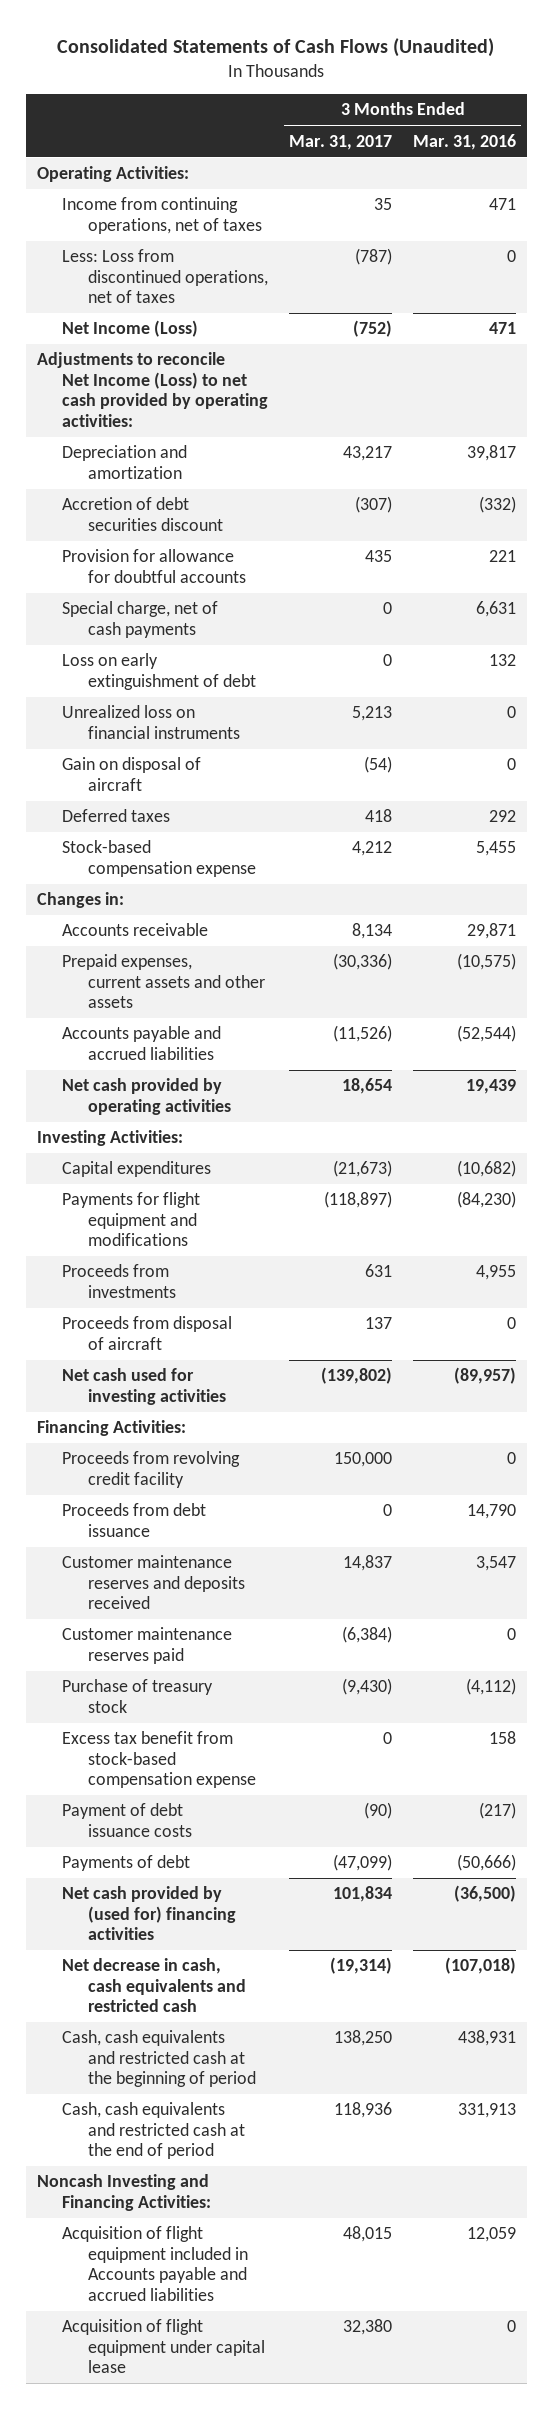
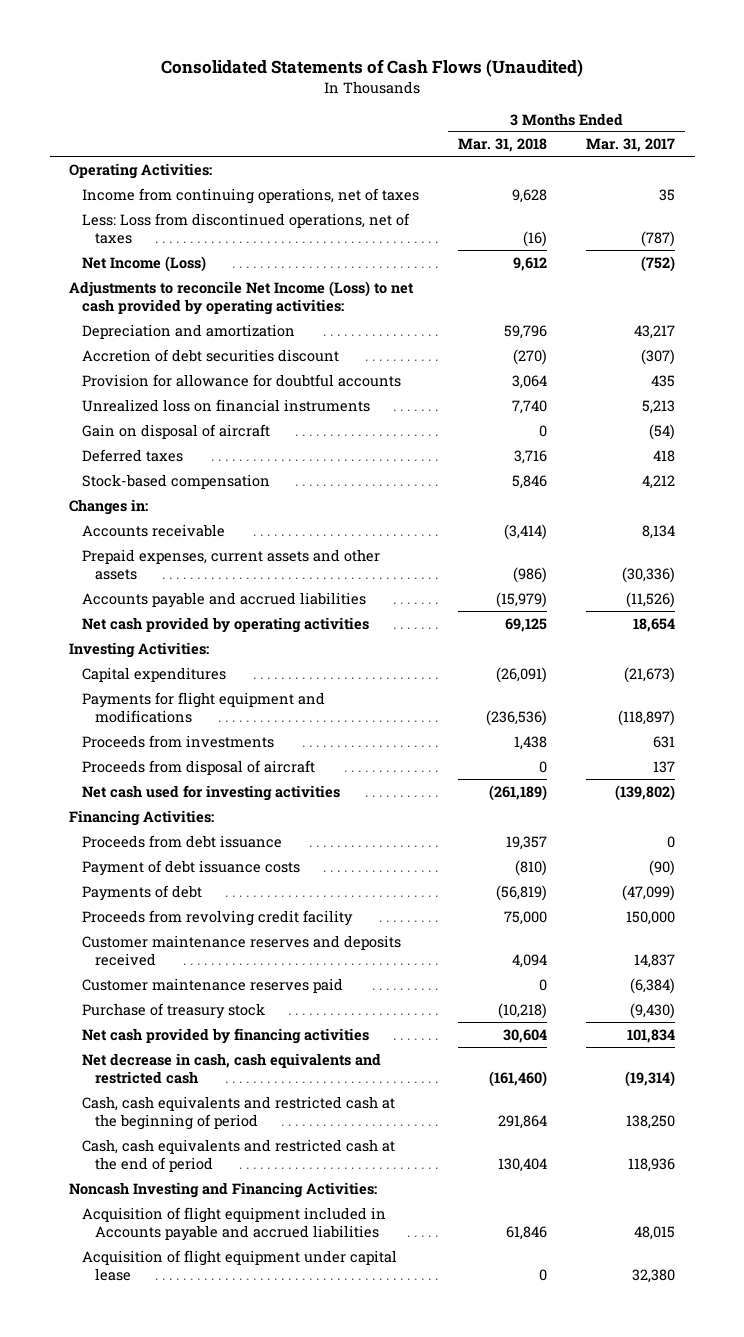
- | 3 Months Ended Mar. 31, 2017 | 3 Months Ended Mar. 31, 2016
+ | 3 Months Ended Mar. 31, 2018 | 3 Months Ended Mar. 31, 2017
- Special charge, net of cash payments | 0 | 6,631
- Loss on early extinguishment of debt | 0 | 132
- Stock-based compensation expense | 4,212 | 5,455
+ Stock-based compensation | 5,846 | 4,212
moved up: Payment of debt issuance costs | (810) | (90)
moved up: Payments of debt | (56,819) | (47,099)
moved down: Proceeds from revolving credit facility | 75,000 | 150,000
- Excess tax benefit from stock-based compensation expense | 0 | 158
- Net cash provided by (used for) financing activities | 101,834 | (36,500)
+ Net cash provided by financing activities | 30,604 | 101,834

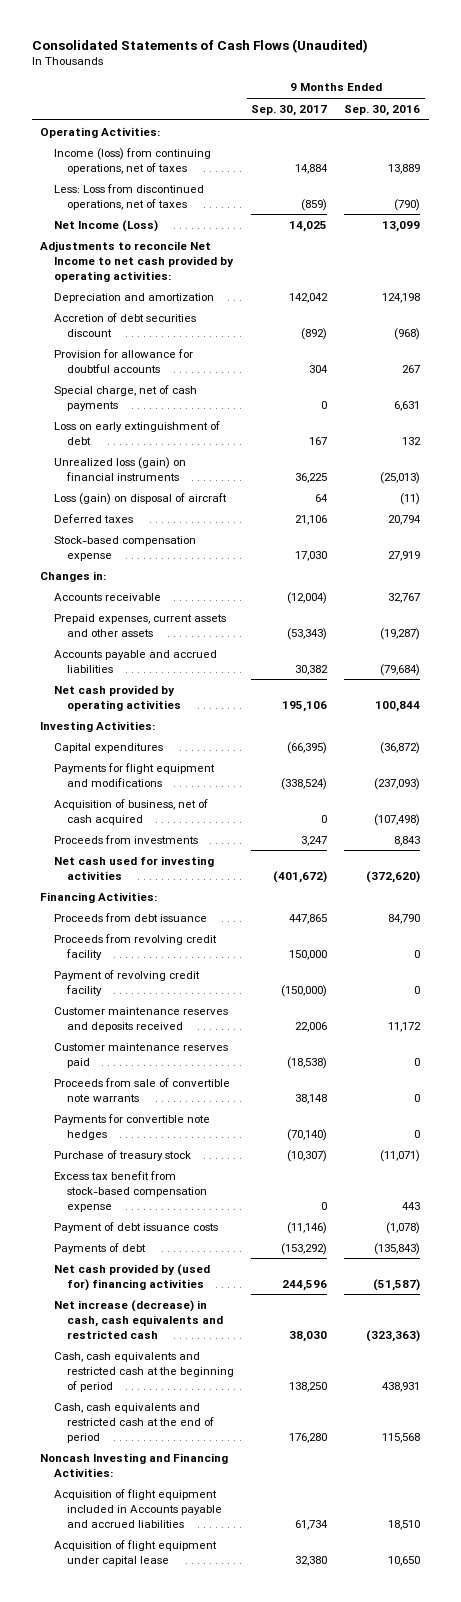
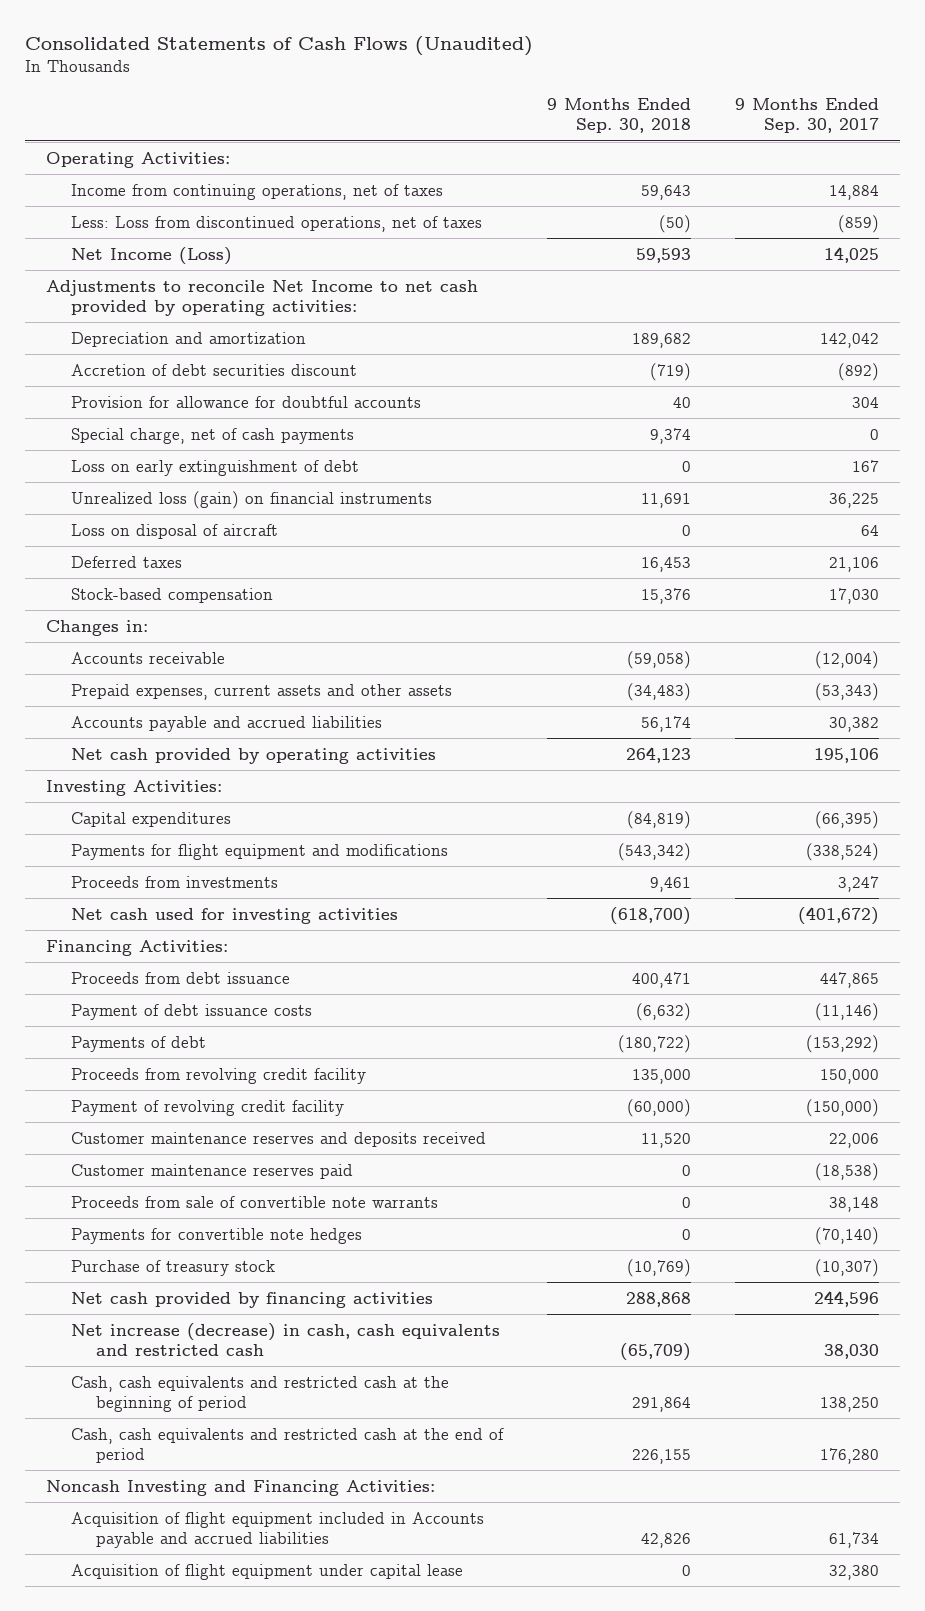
- | 9 Months Ended Sep. 30, 2017 | 9 Months Ended Sep. 30, 2016
+ | 9 Months Ended Sep. 30, 2018 | 9 Months Ended Sep. 30, 2017
- Income (loss) from continuing operations, net of taxes | 14,884 | 13,889
+ Income from continuing operations, net of taxes | 59,643 | 14,884
- Loss (gain) on disposal of aircraft | 64 | (11)
+ Loss on disposal of aircraft | 0 | 64
- Stock-based compensation expense | 17,030 | 27,919
+ Stock-based compensation | 15,376 | 17,030
- Acquisition of business, net of cash acquired | 0 | (107,498)
moved up: Payment of debt issuance costs | (6,632) | (11,146)
moved up: Payments of debt | (180,722) | (153,292)
- Excess tax benefit from stock-based compensation expense | 0 | 443
- Net cash provided by (used for) financing activities | 244,596 | (51,587)
+ Net cash provided by financing activities | 288,868 | 244,596

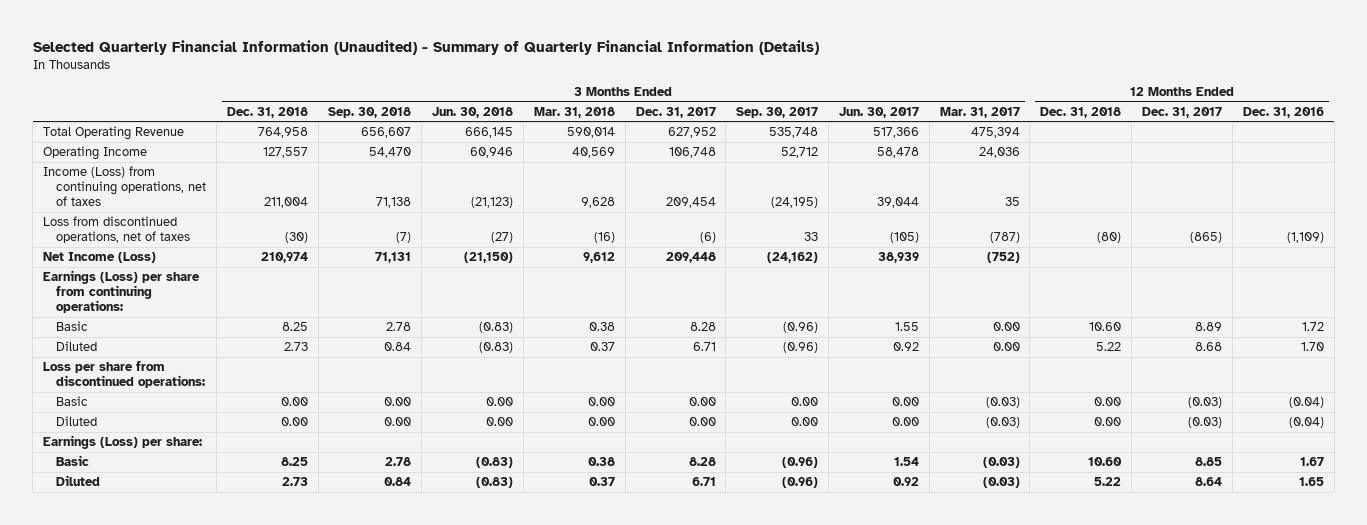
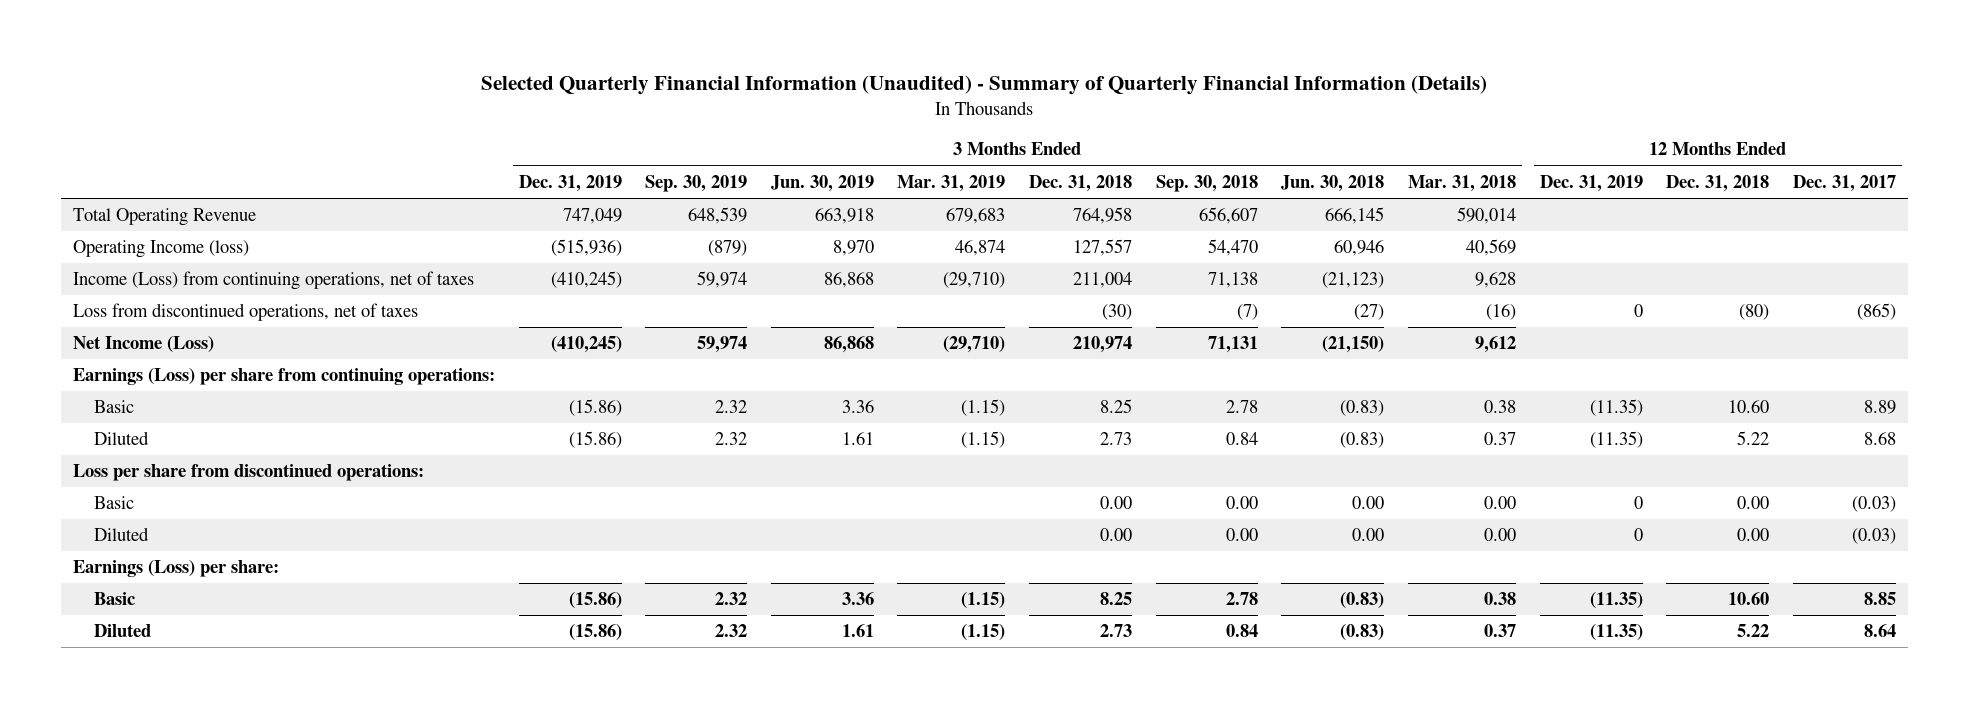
- | 3 Months Ended Dec. 31, 2018 | 3 Months Ended Sep. 30, 2018 | 3 Months Ended Jun. 30, 2018 | 3 Months Ended Mar. 31, 2018 | 3 Months Ended Dec. 31, 2017 | 3 Months Ended Sep. 30, 2017 | 3 Months Ended Jun. 30, 2017 | 3 Months Ended Mar. 31, 2017 | 12 Months Ended Dec. 31, 2018 | 12 Months Ended Dec. 31, 2017 | 12 Months Ended Dec. 31, 2016
+ | 3 Months Ended Dec. 31, 2019 | 3 Months Ended Sep. 30, 2019 | 3 Months Ended Jun. 30, 2019 | 3 Months Ended Mar. 31, 2019 | 3 Months Ended Dec. 31, 2018 | 3 Months Ended Sep. 30, 2018 | 3 Months Ended Jun. 30, 2018 | 3 Months Ended Mar. 31, 2018 | 12 Months Ended Dec. 31, 2019 | 12 Months Ended Dec. 31, 2018 | 12 Months Ended Dec. 31, 2017
- Operating Income | 127,557 | 54,470 | 60,946 | 40,569 | 106,748 | 52,712 | 58,478 | 24,036 | | |
+ Operating Income (loss) | (515,936) | (879) | 8,970 | 46,874 | 127,557 | 54,470 | 60,946 | 40,569 | | |

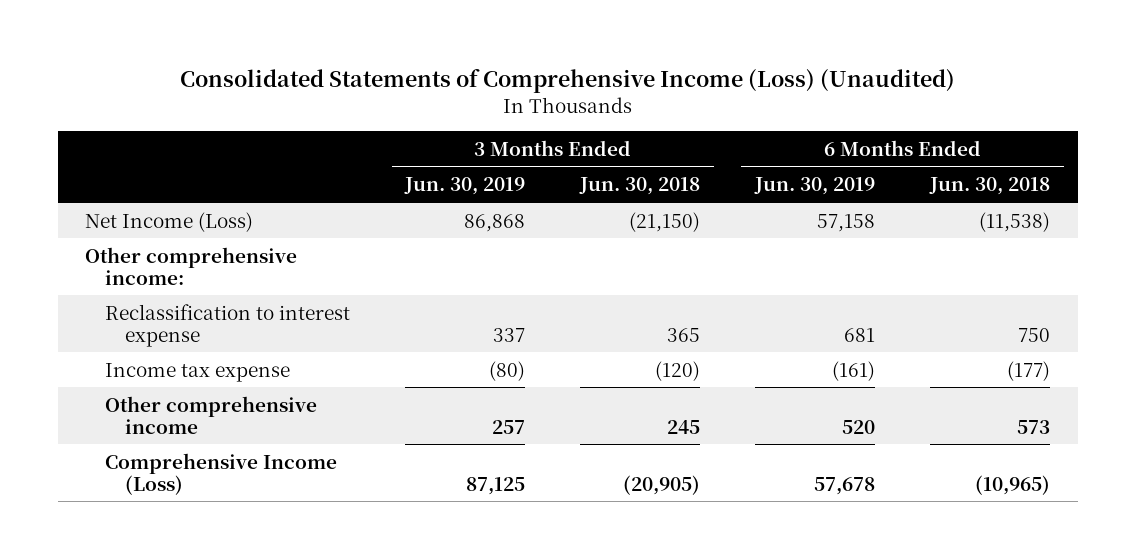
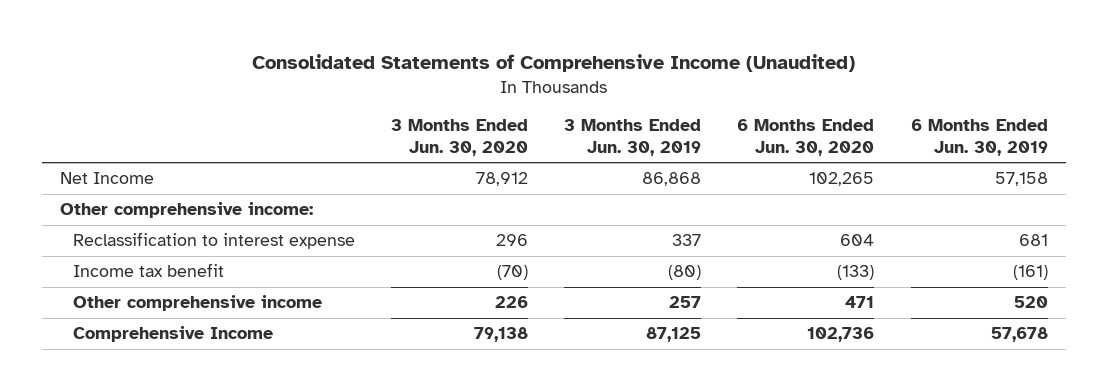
- Consolidated Statements of Comprehensive Income (Loss) (Unaudited)
+ Consolidated Statements of Comprehensive Income (Unaudited)
- | 3 Months Ended Jun. 30, 2019 | 3 Months Ended Jun. 30, 2018 | 6 Months Ended Jun. 30, 2019 | 6 Months Ended Jun. 30, 2018
+ | 3 Months Ended Jun. 30, 2020 | 3 Months Ended Jun. 30, 2019 | 6 Months Ended Jun. 30, 2020 | 6 Months Ended Jun. 30, 2019
- Net Income (Loss) | 86,868 | (21,150) | 57,158 | (11,538)
+ Net Income | 78,912 | 86,868 | 102,265 | 57,158
- Income tax expense | (80) | (120) | (161) | (177)
+ Income tax benefit | (70) | (80) | (133) | (161)
- Comprehensive Income (Loss) | 87,125 | (20,905) | 57,678 | (10,965)
+ Comprehensive Income | 79,138 | 87,125 | 102,736 | 57,678

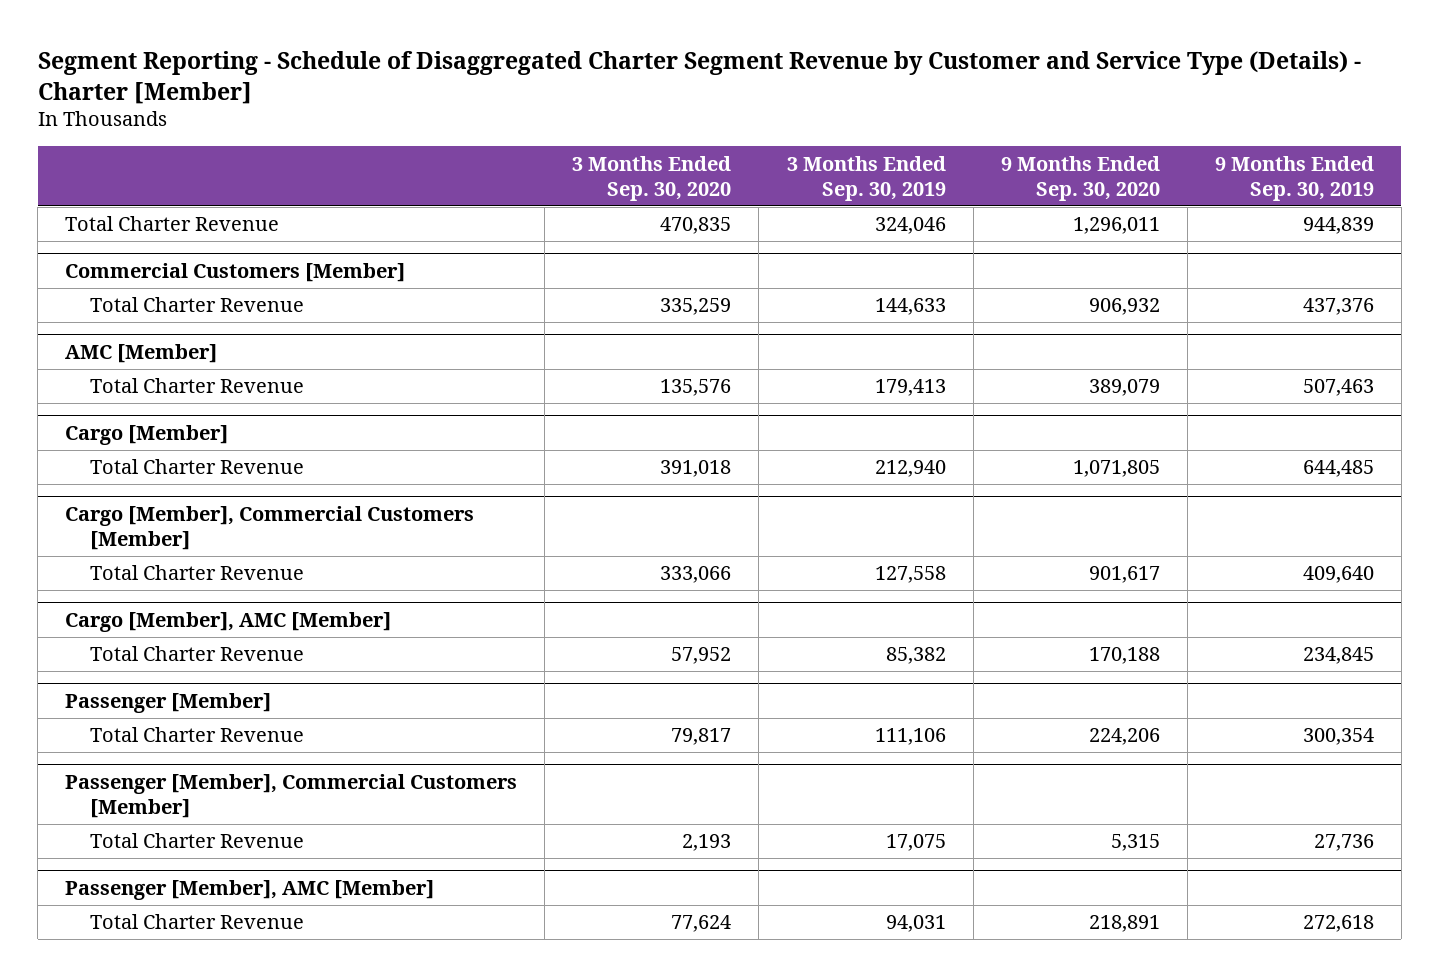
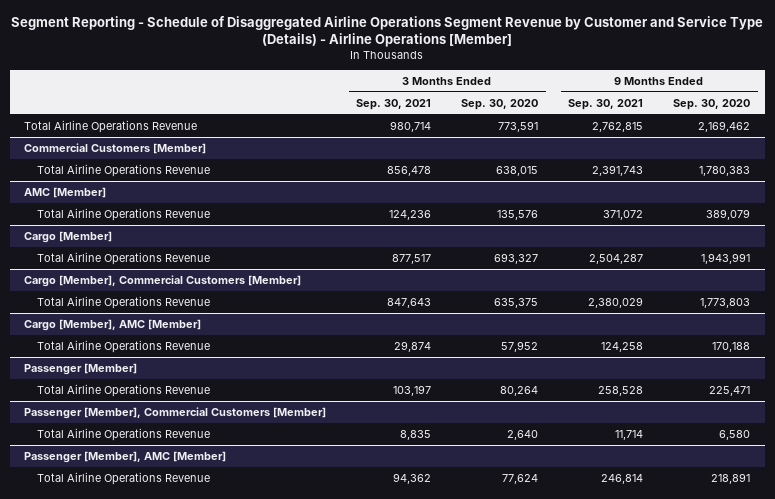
- Segment Reporting - Schedule of Disaggregated Charter Segment Revenue by Customer and Service Type (Details) - Charter [Member]
+ Segment Reporting - Schedule of Disaggregated Airline Operations Segment Revenue by Customer and Service Type (Details) - Airline Operations [Member]
- | 3 Months Ended Sep. 30, 2020 | 3 Months Ended Sep. 30, 2019 | 9 Months Ended Sep. 30, 2020 | 9 Months Ended Sep. 30, 2019
+ | 3 Months Ended Sep. 30, 2021 | 3 Months Ended Sep. 30, 2020 | 9 Months Ended Sep. 30, 2021 | 9 Months Ended Sep. 30, 2020
- Total Charter Revenue | 470,835 | 324,046 | 1,296,011 | 944,839
+ Total Airline Operations Revenue | 980,714 | 773,591 | 2,762,815 | 2,169,462
@ Commercial Customers [Member]
- Total Charter Revenue | 335,259 | 144,633 | 906,932 | 437,376
+ Total Airline Operations Revenue | 856,478 | 638,015 | 2,391,743 | 1,780,383
@ AMC [Member]
- Total Charter Revenue | 135,576 | 179,413 | 389,079 | 507,463
+ Total Airline Operations Revenue | 124,236 | 135,576 | 371,072 | 389,079
@ Cargo [Member]
- Total Charter Revenue | 391,018 | 212,940 | 1,071,805 | 644,485
+ Total Airline Operations Revenue | 877,517 | 693,327 | 2,504,287 | 1,943,991
@ Cargo [Member], Commercial Customers [Member]
- Total Charter Revenue | 333,066 | 127,558 | 901,617 | 409,640
+ Total Airline Operations Revenue | 847,643 | 635,375 | 2,380,029 | 1,773,803
@ Cargo [Member], AMC [Member]
- Total Charter Revenue | 57,952 | 85,382 | 170,188 | 234,845
+ Total Airline Operations Revenue | 29,874 | 57,952 | 124,258 | 170,188
@ Passenger [Member]
- Total Charter Revenue | 79,817 | 111,106 | 224,206 | 300,354
+ Total Airline Operations Revenue | 103,197 | 80,264 | 258,528 | 225,471
@ Passenger [Member], Commercial Customers [Member]
- Total Charter Revenue | 2,193 | 17,075 | 5,315 | 27,736
+ Total Airline Operations Revenue | 8,835 | 2,640 | 11,714 | 6,580
@ Passenger [Member], AMC [Member]
- Total Charter Revenue | 77,624 | 94,031 | 218,891 | 272,618
+ Total Airline Operations Revenue | 94,362 | 77,624 | 246,814 | 218,891

